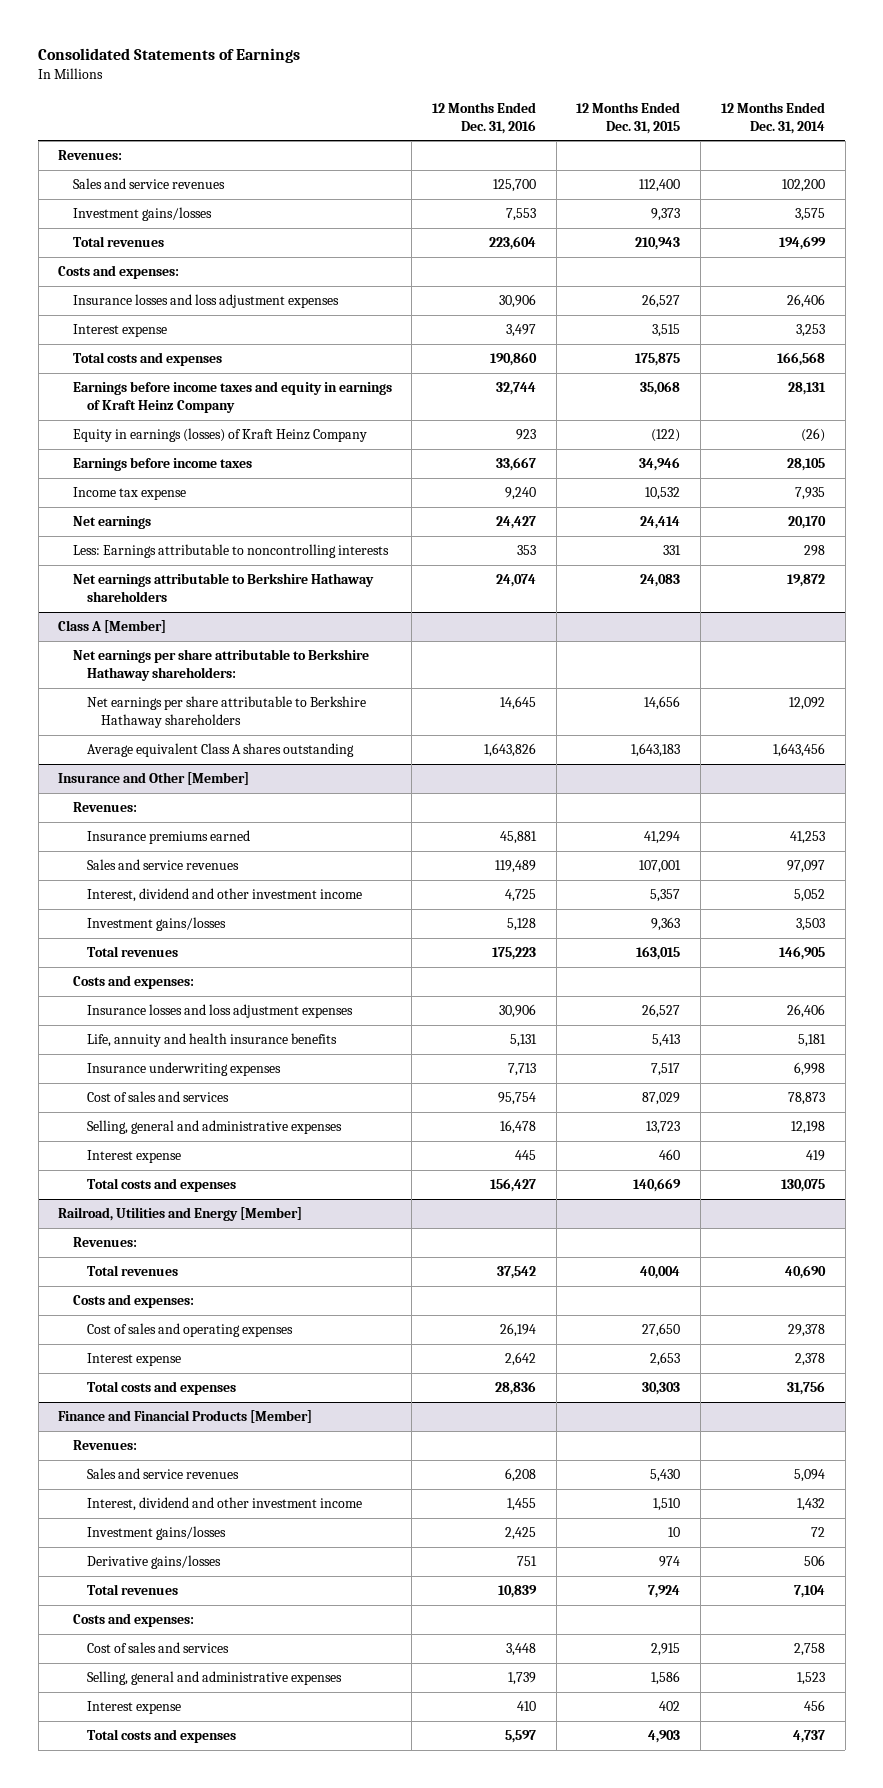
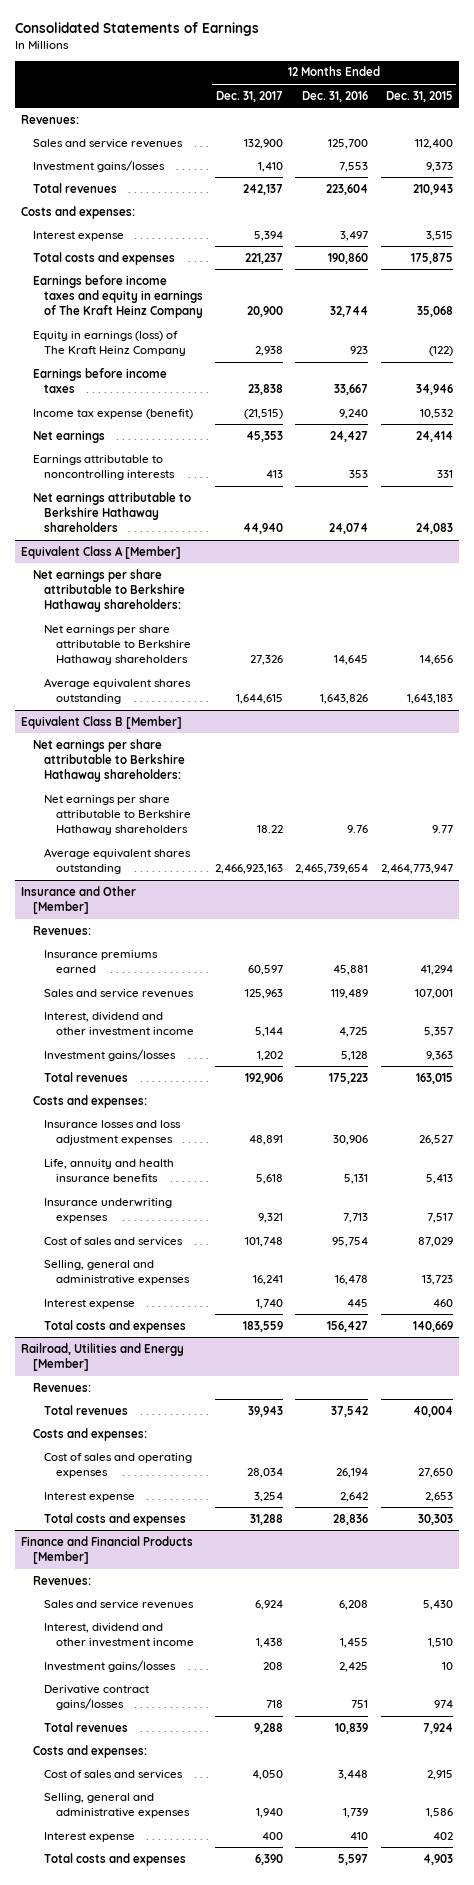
- | 12 Months Ended Dec. 31, 2016 | 12 Months Ended Dec. 31, 2015 | 12 Months Ended Dec. 31, 2014
+ | 12 Months Ended Dec. 31, 2017 | 12 Months Ended Dec. 31, 2016 | 12 Months Ended Dec. 31, 2015
- Insurance losses and loss adjustment expenses | 30,906 | 26,527 | 26,406
- Earnings before income taxes and equity in earnings of Kraft Heinz Company | 32,744 | 35,068 | 28,131
- Equity in earnings (losses) of Kraft Heinz Company | 923 | (122) | (26)
+ Earnings before income taxes and equity in earnings of The Kraft Heinz Company | 20,900 | 32,744 | 35,068
+ Equity in earnings (loss) of The Kraft Heinz Company | 2,938 | 923 | (122)
- Income tax expense | 9,240 | 10,532 | 7,935
+ Income tax expense (benefit) | (21,515) | 9,240 | 10,532
- Less: Earnings attributable to noncontrolling interests | 353 | 331 | 298
+ Earnings attributable to noncontrolling interests | 413 | 353 | 331
- Class A [Member]
+ Equivalent Class A [Member]
- Average equivalent Class A shares outstanding | 1,643,826 | 1,643,183 | 1,643,456
+ Average equivalent shares outstanding | 1,644,615 | 1,643,826 | 1,643,183
+ Equivalent Class B [Member]
+ Net earnings per share attributable to Berkshire Hathaway shareholders:
+ Net earnings per share attributable to Berkshire Hathaway shareholders | 18.22 | 9.76 | 9.77
+ Average equivalent shares outstanding | 2,466,923,163 | 2,465,739,654 | 2,464,773,947
@ Finance and Financial Products [Member]
- Derivative gains/losses | 751 | 974 | 506
+ Derivative contract gains/losses | 718 | 751 | 974

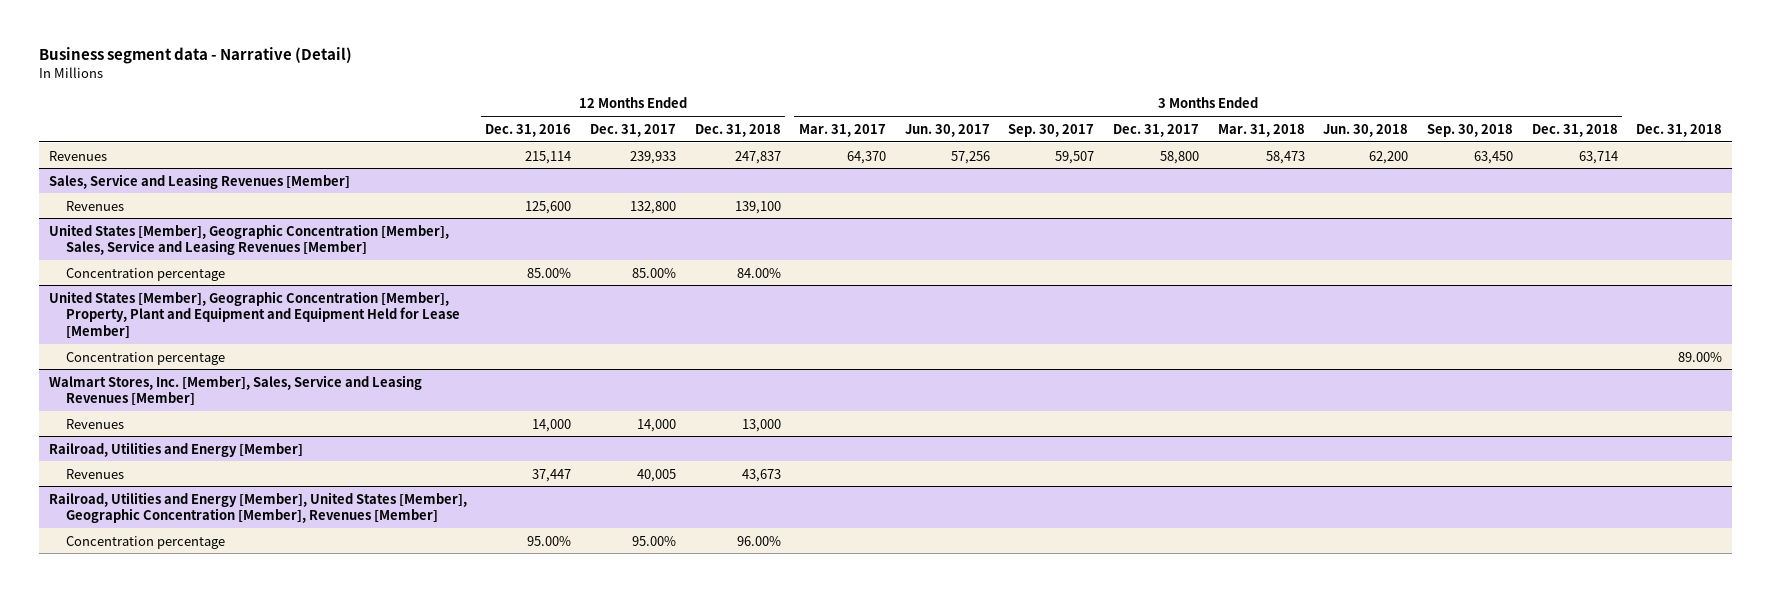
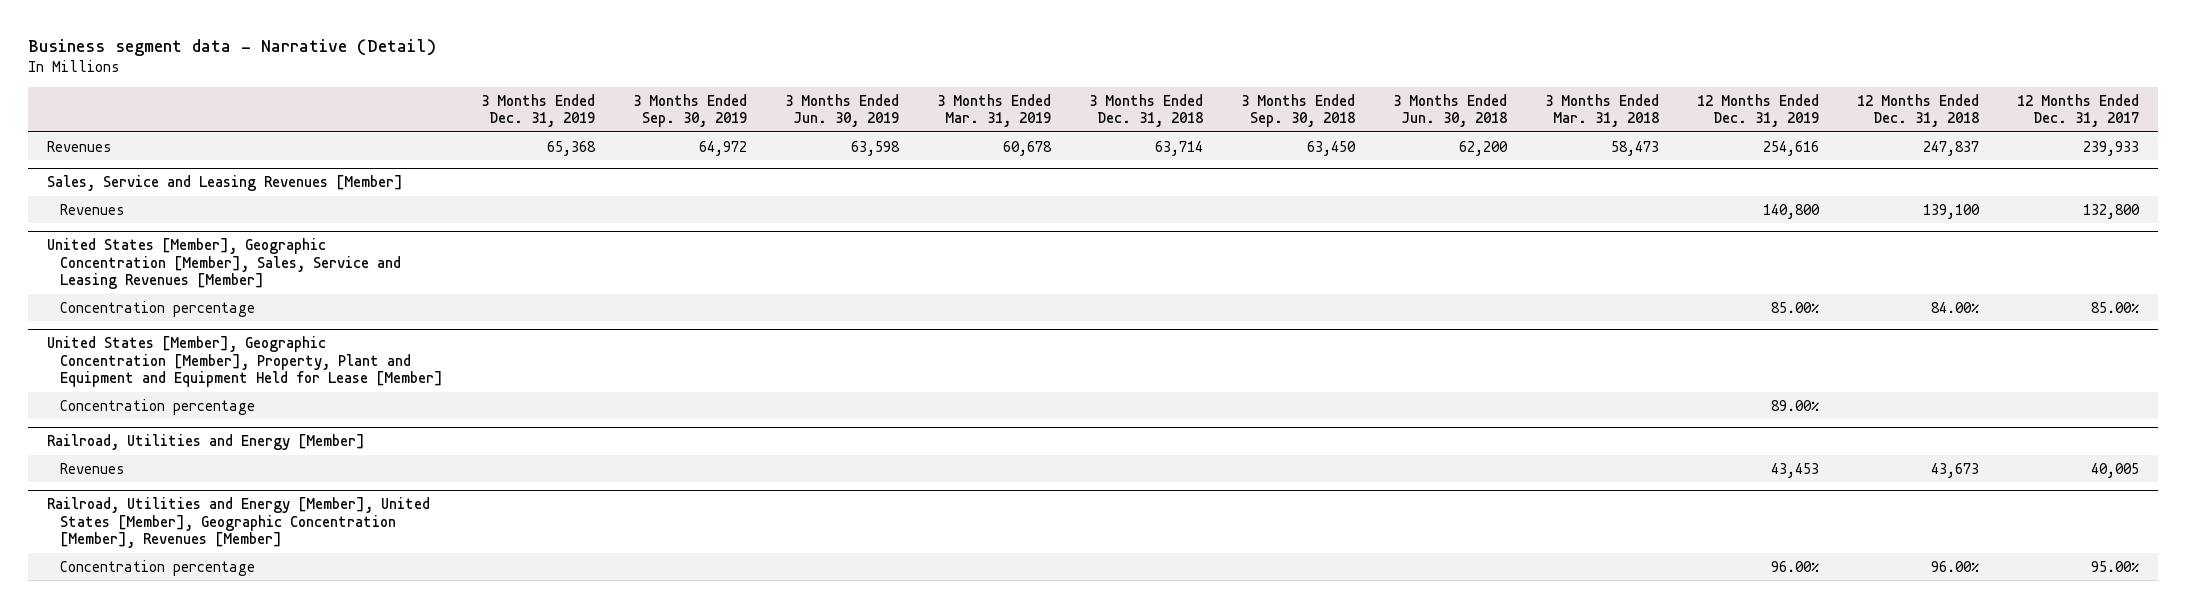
- | 12 Months Ended Dec. 31, 2016 | 12 Months Ended Dec. 31, 2017 | 12 Months Ended Dec. 31, 2018 | 3 Months Ended Mar. 31, 2017 | 3 Months Ended Jun. 30, 2017 | 3 Months Ended Sep. 30, 2017 | 3 Months Ended Dec. 31, 2017 | 3 Months Ended Mar. 31, 2018 | 3 Months Ended Jun. 30, 2018 | 3 Months Ended Sep. 30, 2018 | 3 Months Ended Dec. 31, 2018 | Dec. 31, 2018
+ | 3 Months Ended Dec. 31, 2019 | 3 Months Ended Sep. 30, 2019 | 3 Months Ended Jun. 30, 2019 | 3 Months Ended Mar. 31, 2019 | 3 Months Ended Dec. 31, 2018 | 3 Months Ended Sep. 30, 2018 | 3 Months Ended Jun. 30, 2018 | 3 Months Ended Mar. 31, 2018 | 12 Months Ended Dec. 31, 2019 | 12 Months Ended Dec. 31, 2018 | 12 Months Ended Dec. 31, 2017
- Walmart Stores, Inc. [Member], Sales, Service and Leasing Revenues [Member]
- Revenues | 14,000 | 14,000 | 13,000 | | | | | | | | |

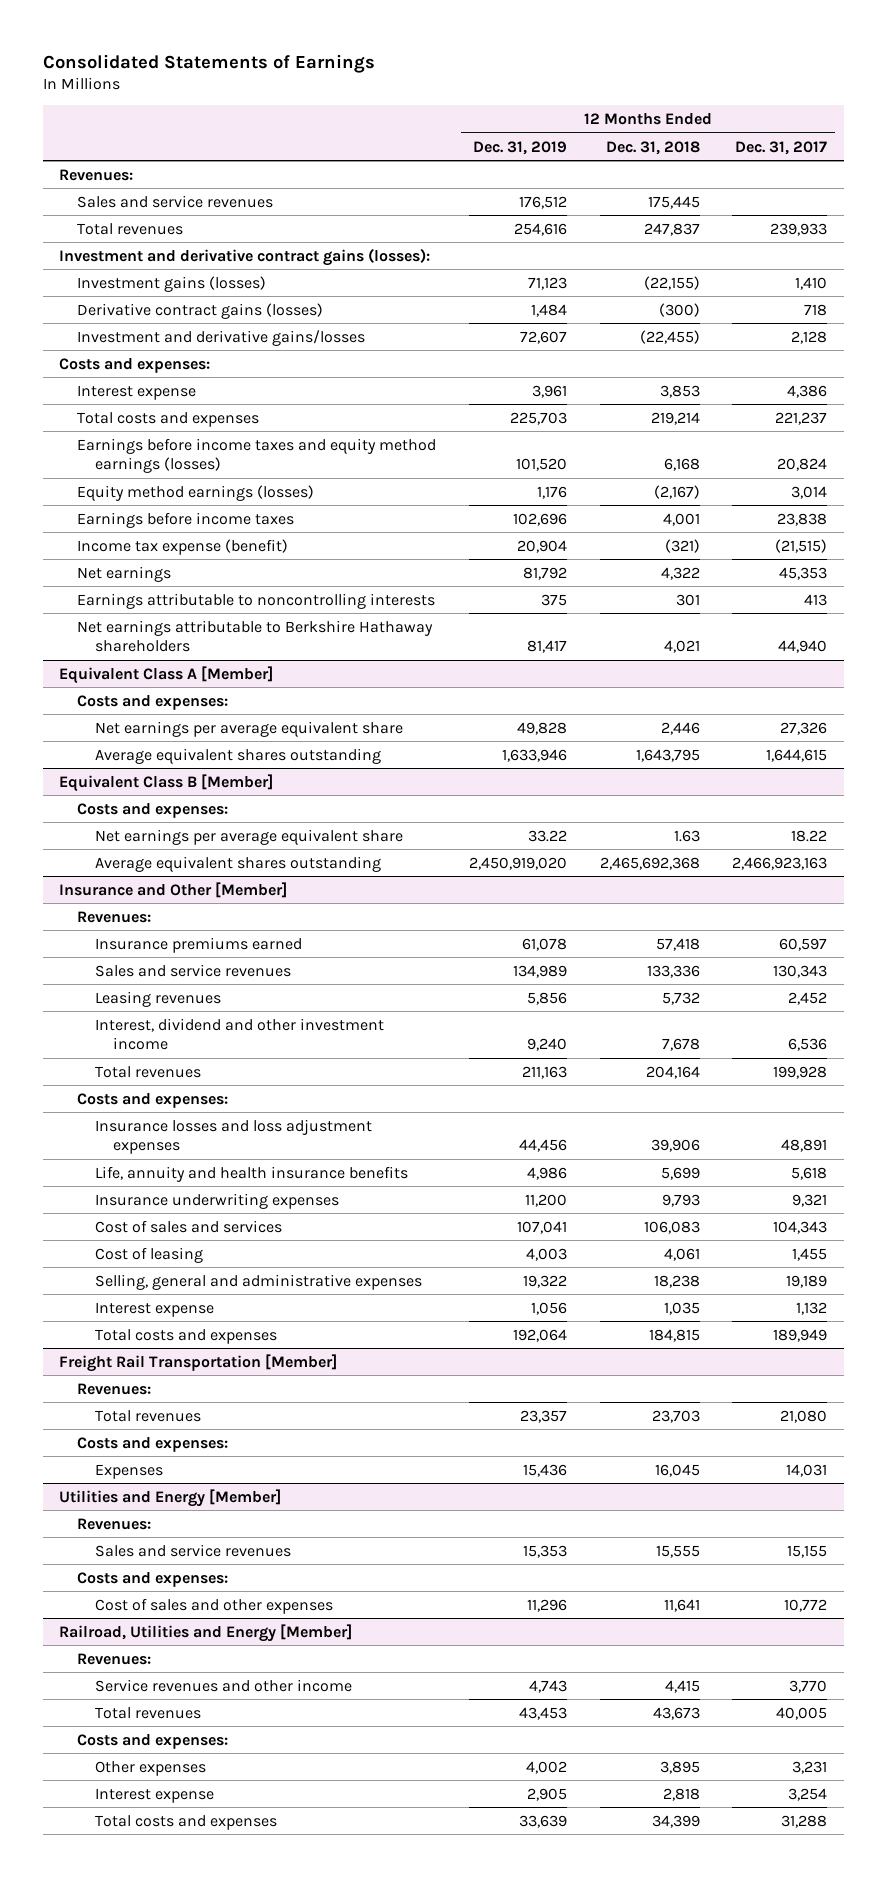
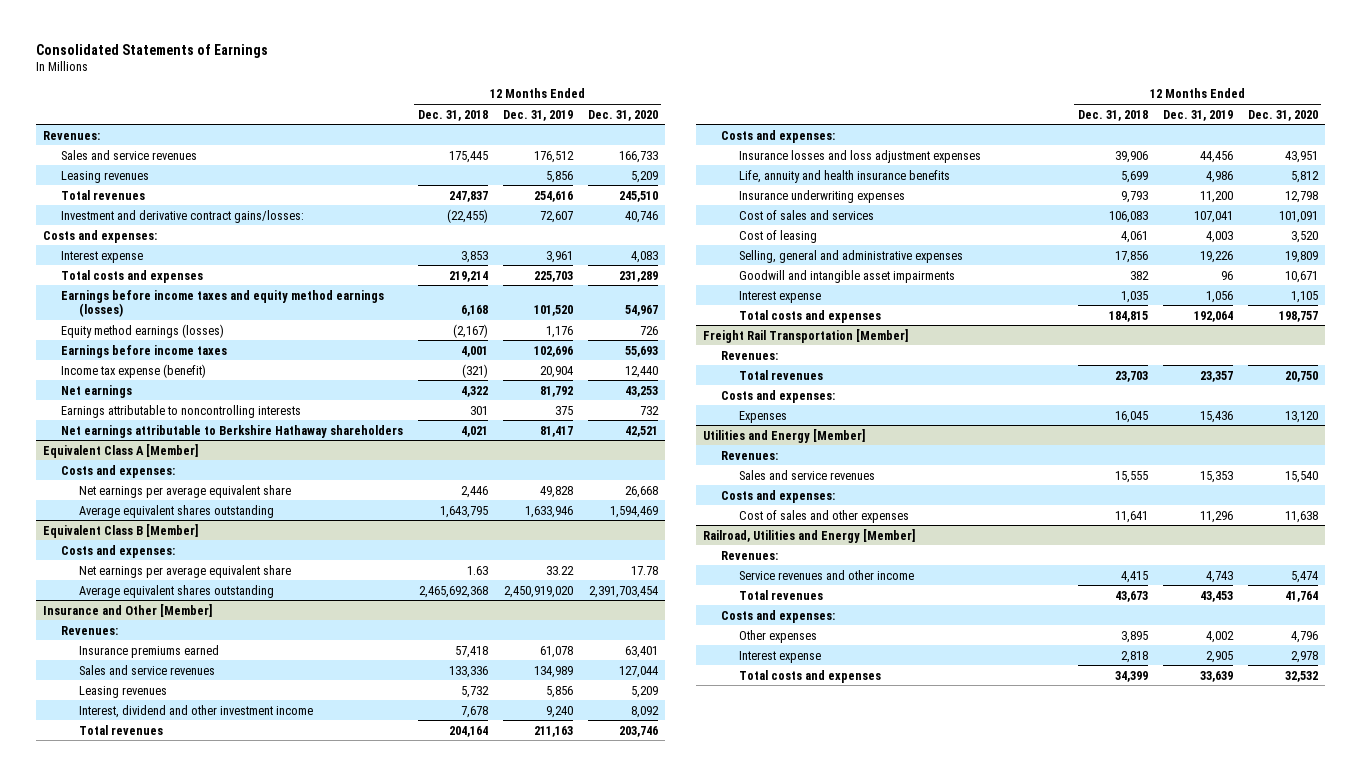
- | 12 Months Ended Dec. 31, 2019 | 12 Months Ended Dec. 31, 2018 | 12 Months Ended Dec. 31, 2017
+ | 12 Months Ended Dec. 31, 2018 | 12 Months Ended Dec. 31, 2019 | 12 Months Ended Dec. 31, 2020
+ Leasing revenues | | 5,856 | 5,209
- Investment and derivative contract gains (losses):
- Investment gains (losses) | 71,123 | (22,155) | 1,410
- Derivative contract gains (losses) | 1,484 | (300) | 718
- Investment and derivative gains/losses | 72,607 | (22,455) | 2,128
+ Investment and derivative contract gains/losses: | (22,455) | 72,607 | 40,746
@ Insurance and Other [Member]
- Selling, general and administrative expenses | 19,322 | 18,238 | 19,189
+ Selling, general and administrative expenses | 17,856 | 19,226 | 19,809
+ Goodwill and intangible asset impairments | 382 | 96 | 10,671

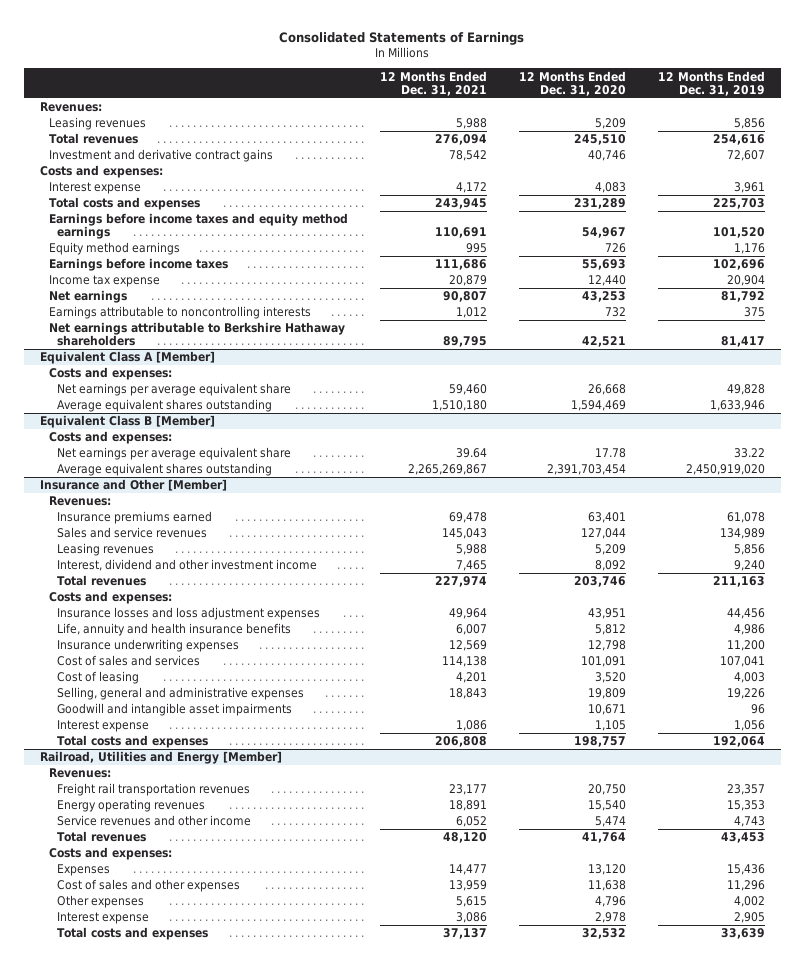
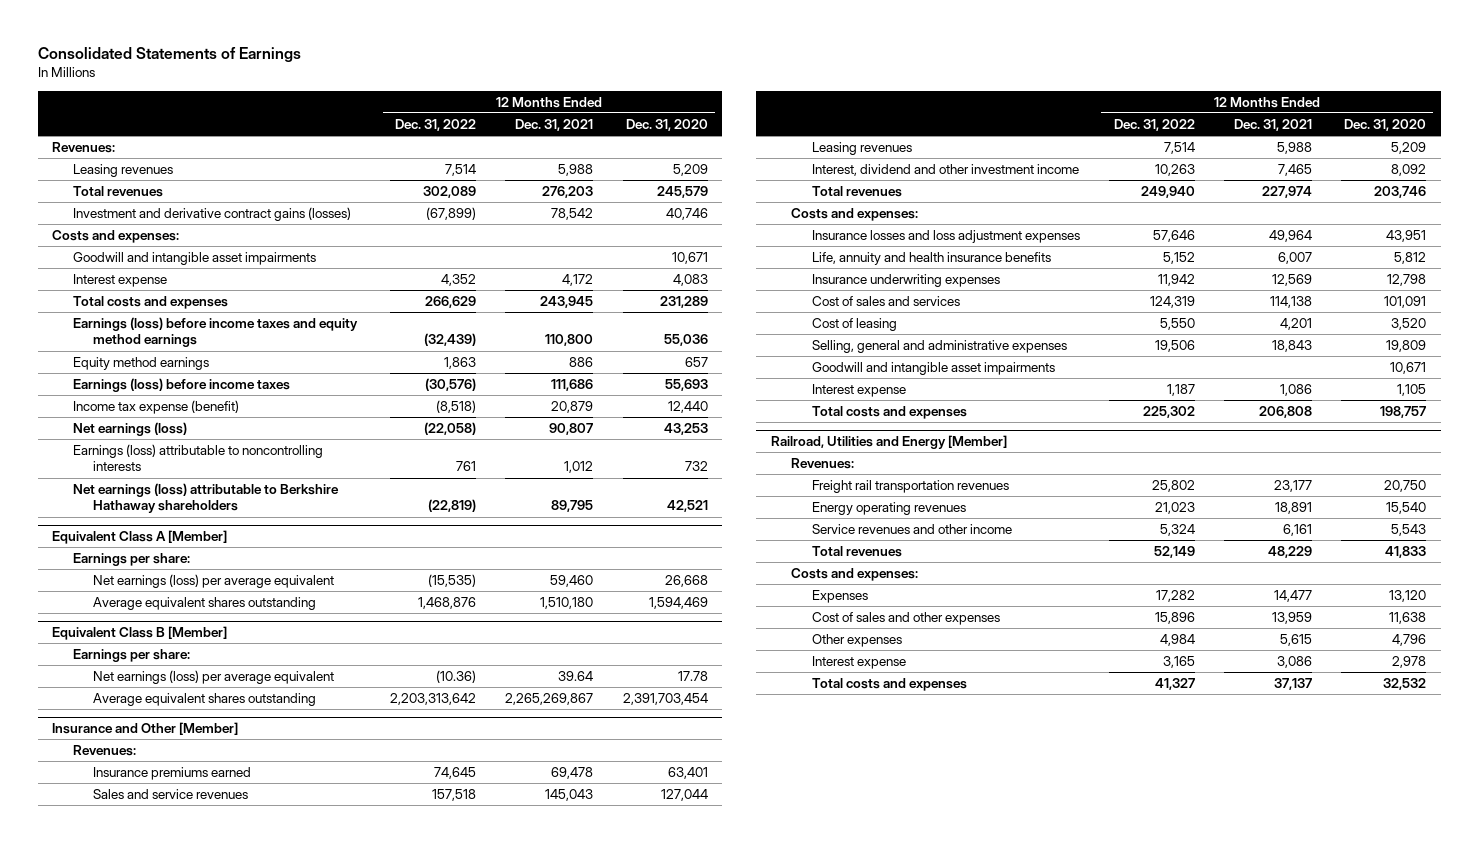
- | 12 Months Ended Dec. 31, 2021 | 12 Months Ended Dec. 31, 2020 | 12 Months Ended Dec. 31, 2019
+ | 12 Months Ended Dec. 31, 2022 | 12 Months Ended Dec. 31, 2021 | 12 Months Ended Dec. 31, 2020
- Total revenues | 276,094 | 245,510 | 254,616
- Investment and derivative contract gains | 78,542 | 40,746 | 72,607
+ Total revenues | 302,089 | 276,203 | 245,579
+ Investment and derivative contract gains (losses) | (67,899) | 78,542 | 40,746
+ Goodwill and intangible asset impairments | | | 10,671
- Earnings before income taxes and equity method earnings | 110,691 | 54,967 | 101,520
- Equity method earnings | 995 | 726 | 1,176
- Earnings before income taxes | 111,686 | 55,693 | 102,696
- Income tax expense | 20,879 | 12,440 | 20,904
- Net earnings | 90,807 | 43,253 | 81,792
- Earnings attributable to noncontrolling interests | 1,012 | 732 | 375
- Net earnings attributable to Berkshire Hathaway shareholders | 89,795 | 42,521 | 81,417
+ Earnings (loss) before income taxes and equity method earnings | (32,439) | 110,800 | 55,036
+ Equity method earnings | 1,863 | 886 | 657
+ Earnings (loss) before income taxes | (30,576) | 111,686 | 55,693
+ Income tax expense (benefit) | (8,518) | 20,879 | 12,440
+ Net earnings (loss) | (22,058) | 90,807 | 43,253
+ Earnings (loss) attributable to noncontrolling interests | 761 | 1,012 | 732
+ Net earnings (loss) attributable to Berkshire Hathaway shareholders | (22,819) | 89,795 | 42,521
@ Equivalent Class A [Member]
- Costs and expenses:
- Net earnings per average equivalent share | 59,460 | 26,668 | 49,828
+ Earnings per share:
+ Net earnings (loss) per average equivalent | (15,535) | 59,460 | 26,668
@ Equivalent Class B [Member]
- Costs and expenses:
- Net earnings per average equivalent share | 39.64 | 17.78 | 33.22
+ Earnings per share:
+ Net earnings (loss) per average equivalent | (10.36) | 39.64 | 17.78
@ Railroad, Utilities and Energy [Member]
- Service revenues and other income | 6,052 | 5,474 | 4,743
- Total revenues | 48,120 | 41,764 | 43,453
+ Service revenues and other income | 5,324 | 6,161 | 5,543
+ Total revenues | 52,149 | 48,229 | 41,833

